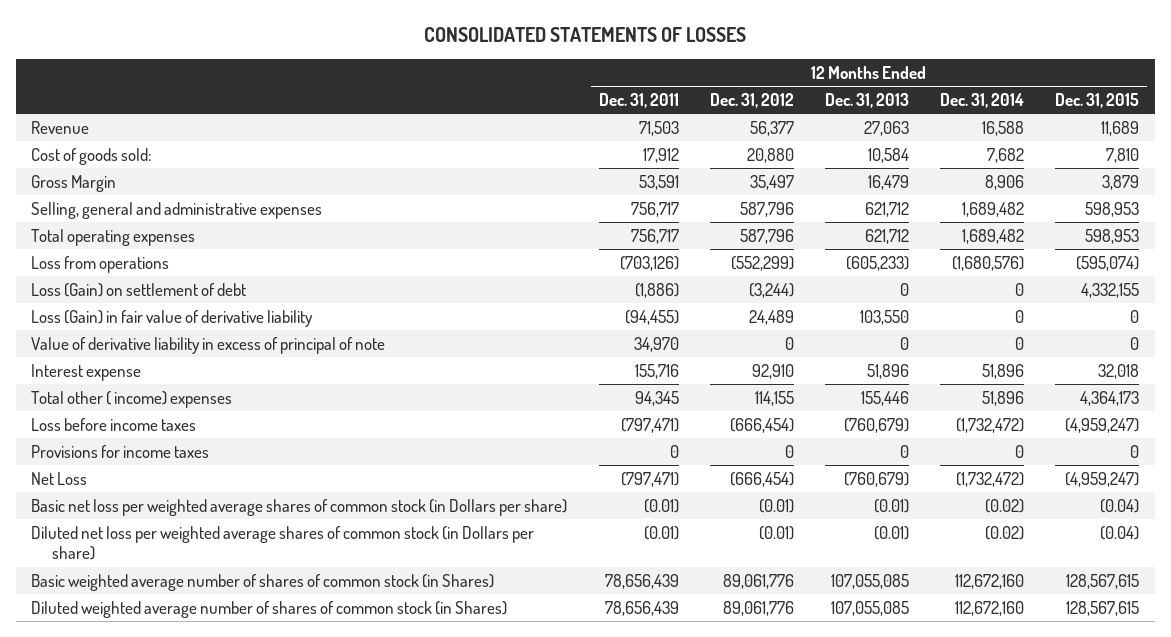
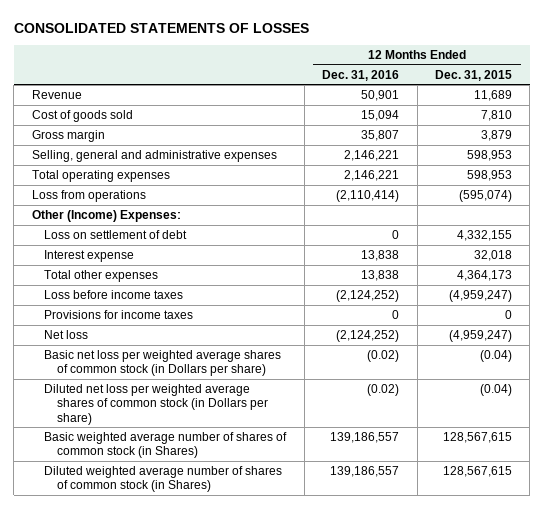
- | 12 Months Ended Dec. 31, 2011 | 12 Months Ended Dec. 31, 2012 | 12 Months Ended Dec. 31, 2013 | 12 Months Ended Dec. 31, 2014 | 12 Months Ended Dec. 31, 2015
+ | 12 Months Ended Dec. 31, 2016 | 12 Months Ended Dec. 31, 2015
- Cost of goods sold: | 17,912 | 20,880 | 10,584 | 7,682 | 7,810
- Gross Margin | 53,591 | 35,497 | 16,479 | 8,906 | 3,879
+ Cost of goods sold | 15,094 | 7,810
+ Gross margin | 35,807 | 3,879
- Loss (Gain) on settlement of debt | (1,886) | (3,244) | 0 | 0 | 4,332,155
- Loss (Gain) in fair value of derivative liability | (94,455) | 24,489 | 103,550 | 0 | 0
- Value of derivative liability in excess of principal of note | 34,970 | 0 | 0 | 0 | 0
+ Other (Income) Expenses:
+ Loss on settlement of debt | 0 | 4,332,155
- Total other ( income) expenses | 94,345 | 114,155 | 155,446 | 51,896 | 4,364,173
+ Total other expenses | 13,838 | 4,364,173
- Net Loss | (797,471) | (666,454) | (760,679) | (1,732,472) | (4,959,247)
+ Net loss | (2,124,252) | (4,959,247)

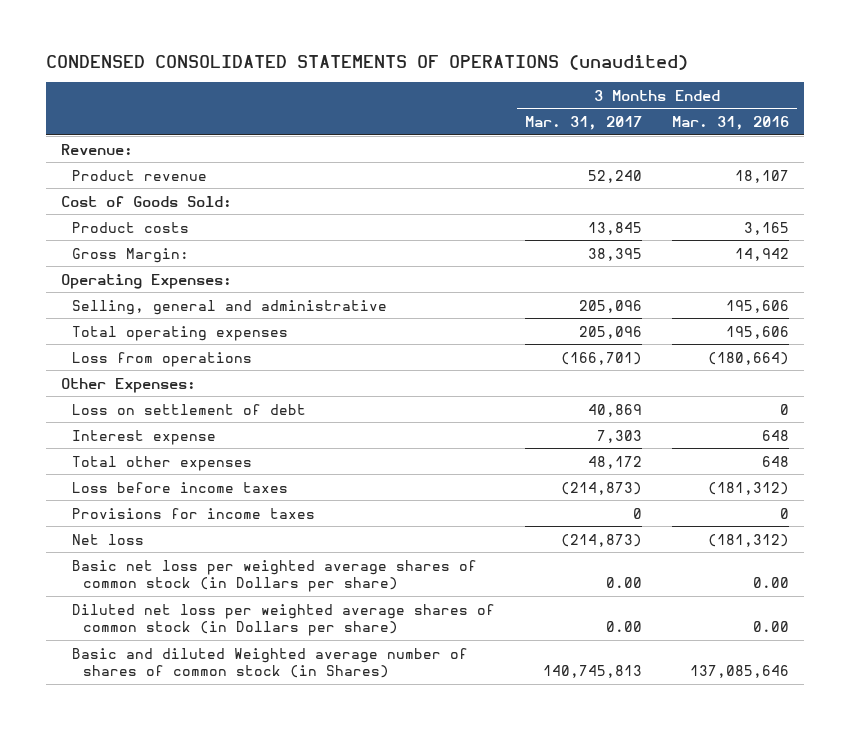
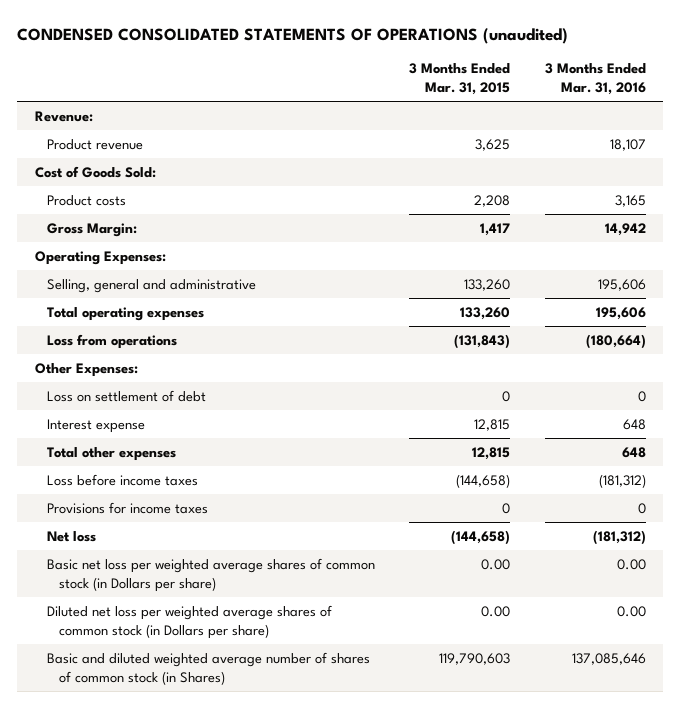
- | 3 Months Ended Mar. 31, 2017 | 3 Months Ended Mar. 31, 2016
+ | 3 Months Ended Mar. 31, 2015 | 3 Months Ended Mar. 31, 2016
- Basic and diluted Weighted average number of shares of common stock (in Shares) | 140,745,813 | 137,085,646
+ Basic and diluted weighted average number of shares of common stock (in Shares) | 119,790,603 | 137,085,646

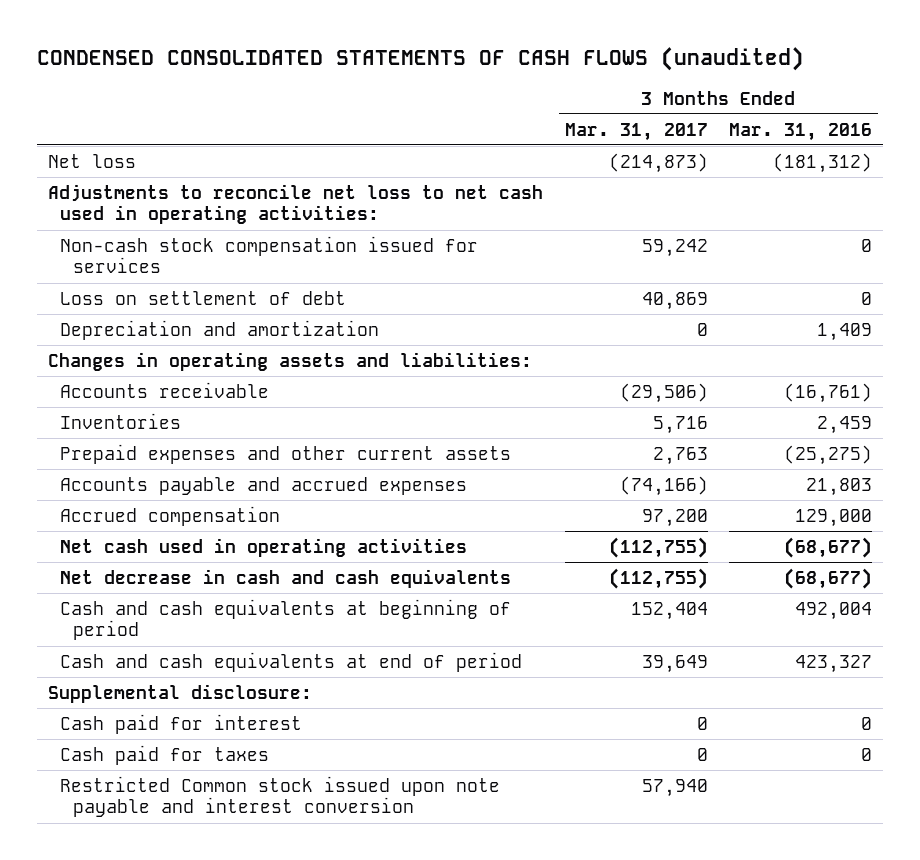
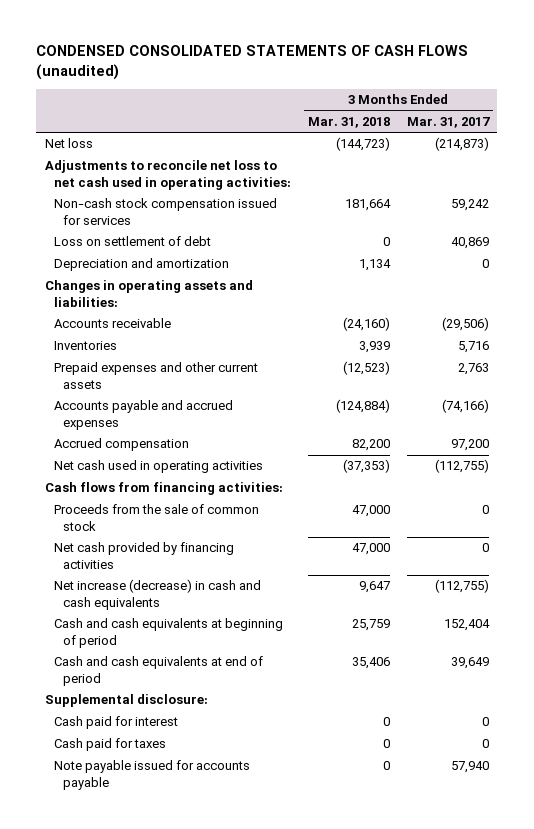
- | 3 Months Ended Mar. 31, 2017 | 3 Months Ended Mar. 31, 2016
+ | 3 Months Ended Mar. 31, 2018 | 3 Months Ended Mar. 31, 2017
- Net decrease in cash and cash equivalents | (112,755) | (68,677)
+ Cash flows from financing activities:
+ Proceeds from the sale of common stock | 47,000 | 0
+ Net cash provided by financing activities | 47,000 | 0
+ Net increase (decrease) in cash and cash equivalents | 9,647 | (112,755)
- Restricted Common stock issued upon note payable and interest conversion | 57,940 |
+ Note payable issued for accounts payable | 0 | 57,940

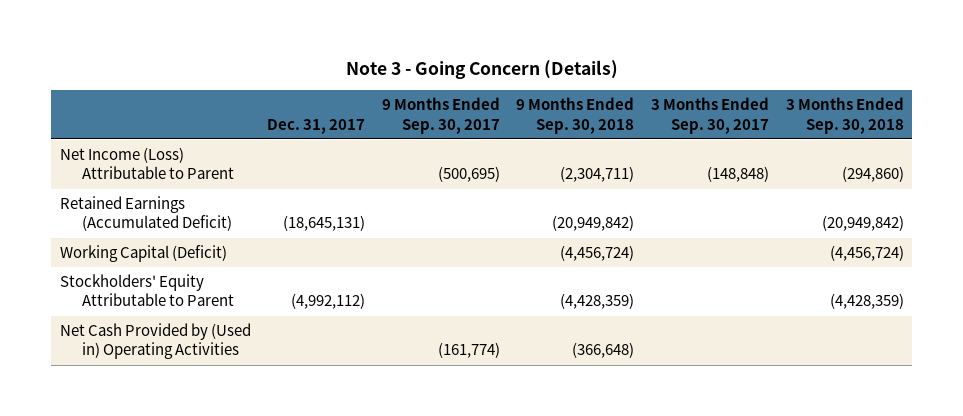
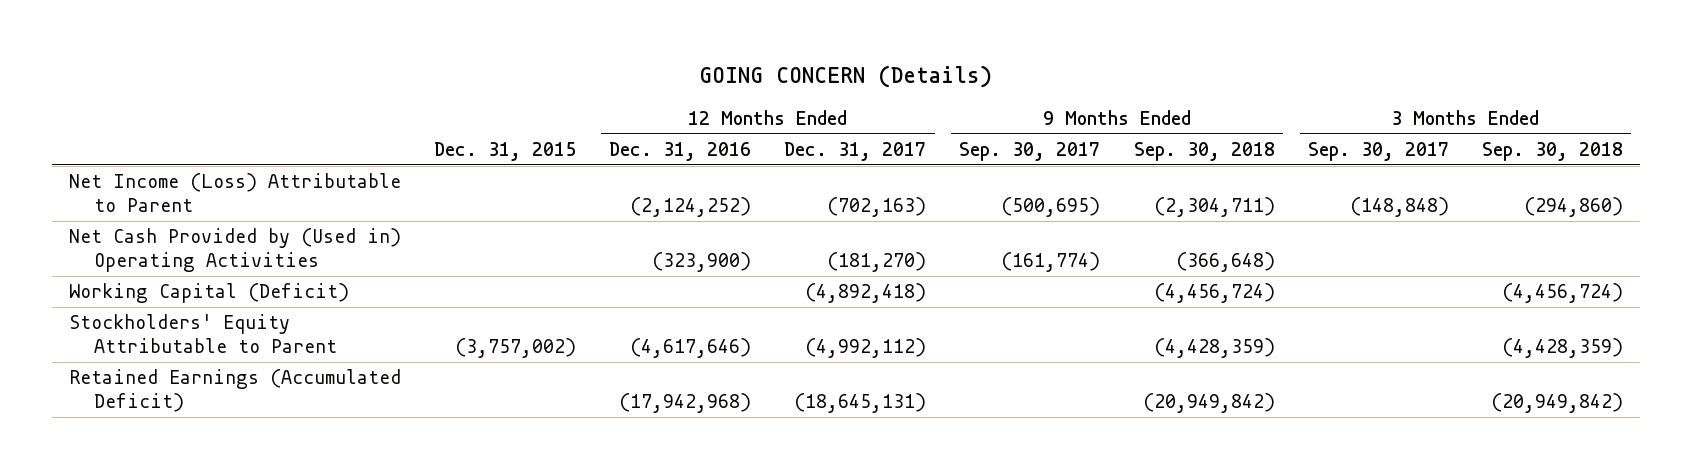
- Note 3 - Going Concern (Details)
+ GOING CONCERN (Details)
- | Dec. 31, 2017 | 9 Months Ended Sep. 30, 2017 | 9 Months Ended Sep. 30, 2018 | 3 Months Ended Sep. 30, 2017 | 3 Months Ended Sep. 30, 2018
+ | Dec. 31, 2015 | 12 Months Ended Dec. 31, 2016 | 12 Months Ended Dec. 31, 2017 | 9 Months Ended Sep. 30, 2017 | 9 Months Ended Sep. 30, 2018 | 3 Months Ended Sep. 30, 2017 | 3 Months Ended Sep. 30, 2018
moved up: Net Cash Provided by (Used in) Operating Activities | | (323,900) | (181,270) | (161,774) | (366,648) | |
moved down: Retained Earnings (Accumulated Deficit) | | (17,942,968) | (18,645,131) | | (20,949,842) | | (20,949,842)

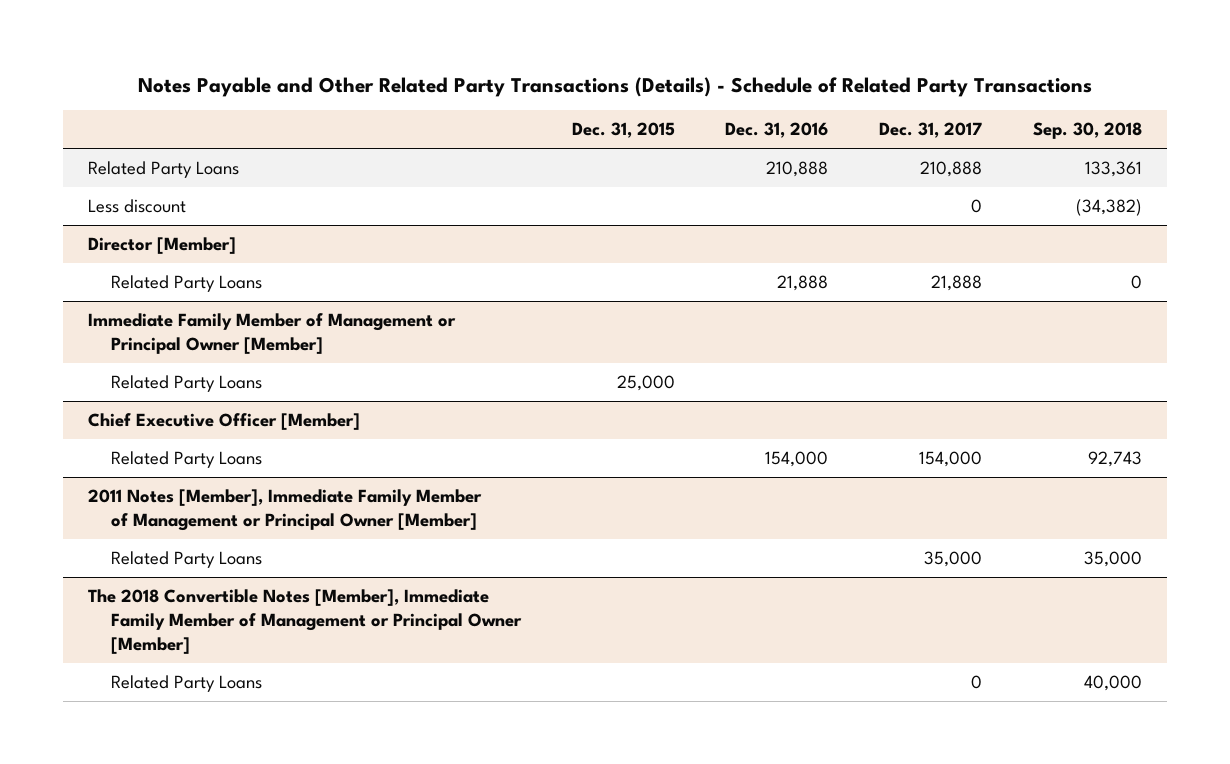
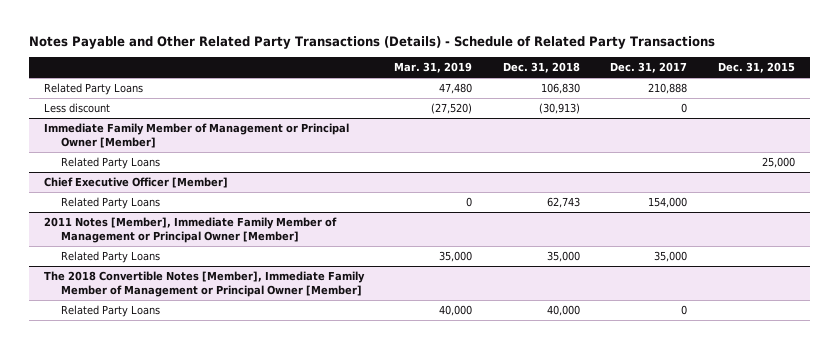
- | Dec. 31, 2015 | Dec. 31, 2016 | Dec. 31, 2017 | Sep. 30, 2018
+ | Mar. 31, 2019 | Dec. 31, 2018 | Dec. 31, 2017 | Dec. 31, 2015
- Director [Member]
- Related Party Loans | | 21,888 | 21,888 | 0

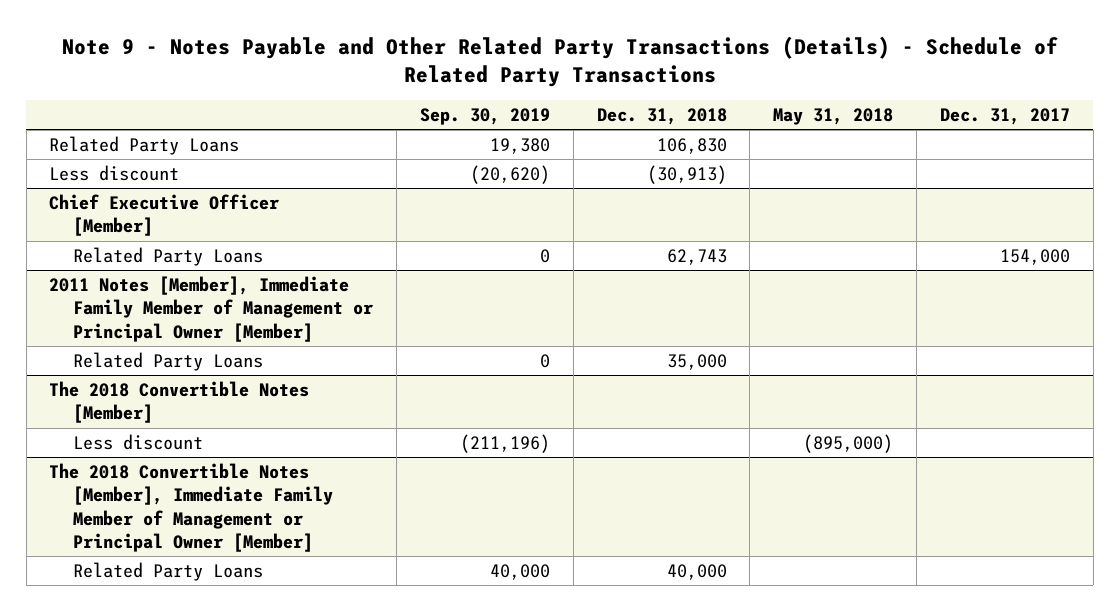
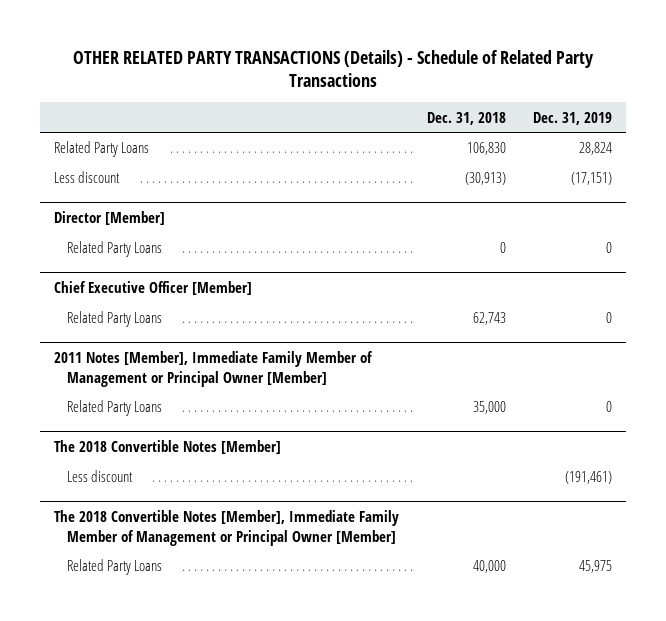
- Note 9 - Notes Payable and Other Related Party Transactions (Details) - Schedule of Related Party Transactions
+ OTHER RELATED PARTY TRANSACTIONS (Details) - Schedule of Related Party Transactions
- | Sep. 30, 2019 | Dec. 31, 2018 | May 31, 2018 | Dec. 31, 2017
+ | Dec. 31, 2018 | Dec. 31, 2019
+ Director [Member]
+ Related Party Loans | 0 | 0

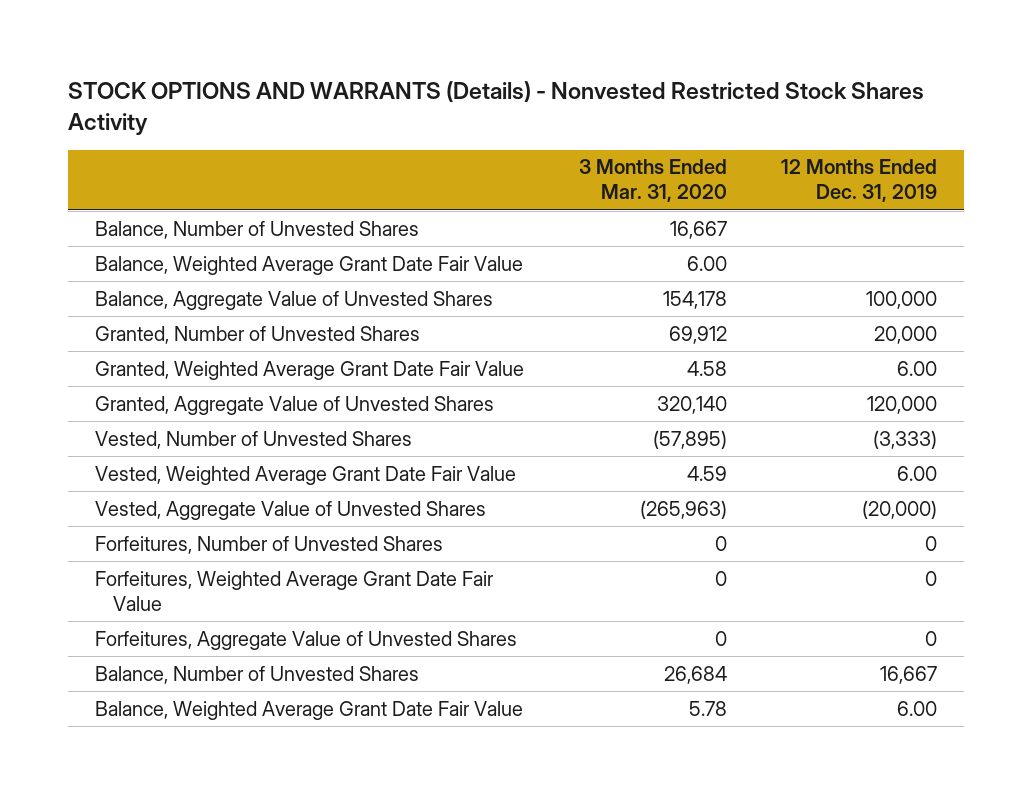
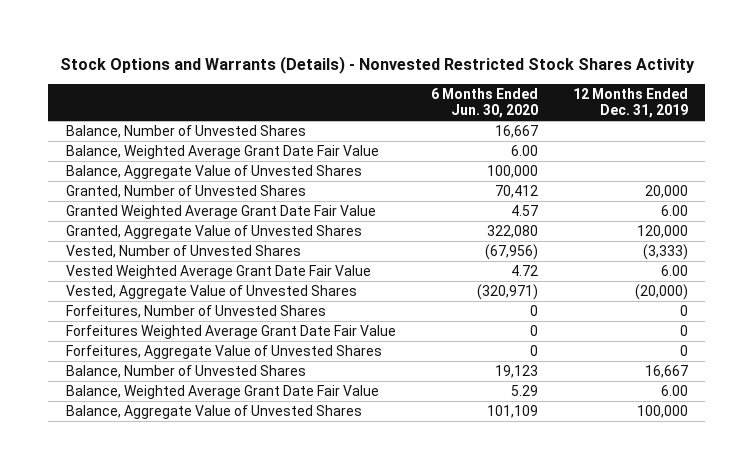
- STOCK OPTIONS AND WARRANTS (Details) - Nonvested Restricted Stock Shares Activity
+ Stock Options and Warrants (Details) - Nonvested Restricted Stock Shares Activity
- | 3 Months Ended Mar. 31, 2020 | 12 Months Ended Dec. 31, 2019
+ | 6 Months Ended Jun. 30, 2020 | 12 Months Ended Dec. 31, 2019
+ Balance, Aggregate Value of Unvested Shares | 100,000 |
- Granted, Weighted Average Grant Date Fair Value | 4.58 | 6.00
+ Granted Weighted Average Grant Date Fair Value | 4.57 | 6.00
- Vested, Weighted Average Grant Date Fair Value | 4.59 | 6.00
+ Vested Weighted Average Grant Date Fair Value | 4.72 | 6.00
- Forfeitures, Weighted Average Grant Date Fair Value | 0 | 0
+ Forfeitures Weighted Average Grant Date Fair Value | 0 | 0
moved down: Balance, Aggregate Value of Unvested Shares | 101,109 | 100,000

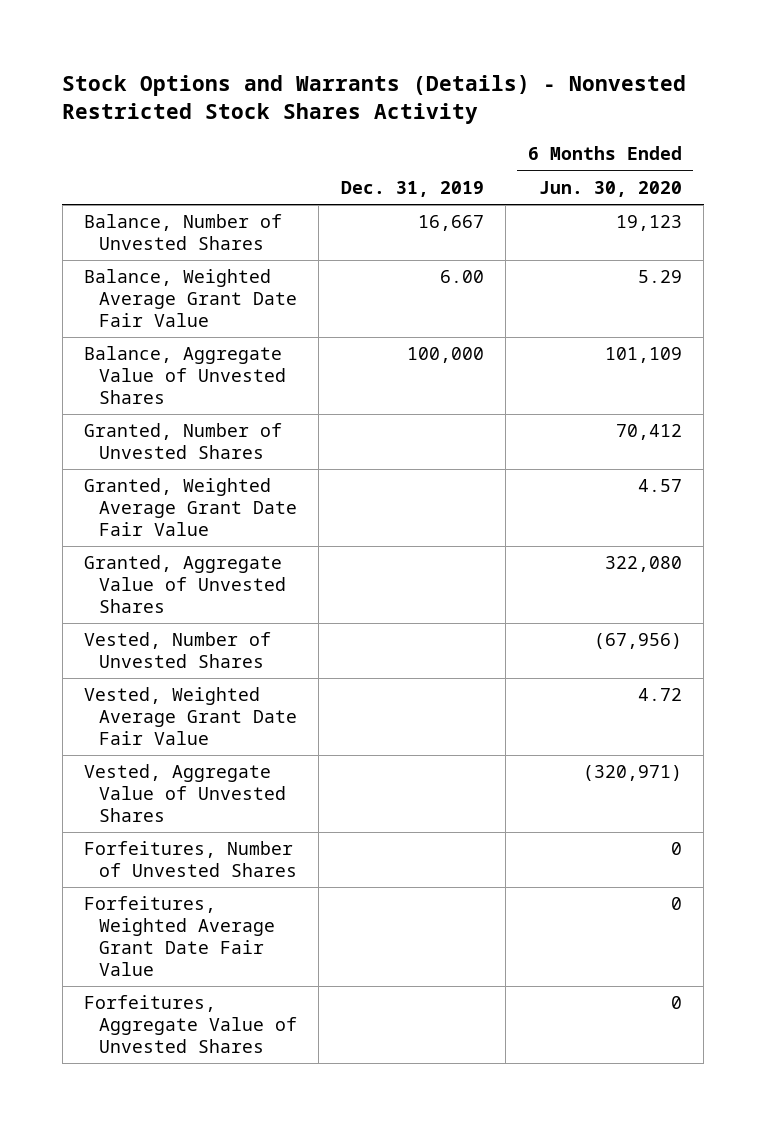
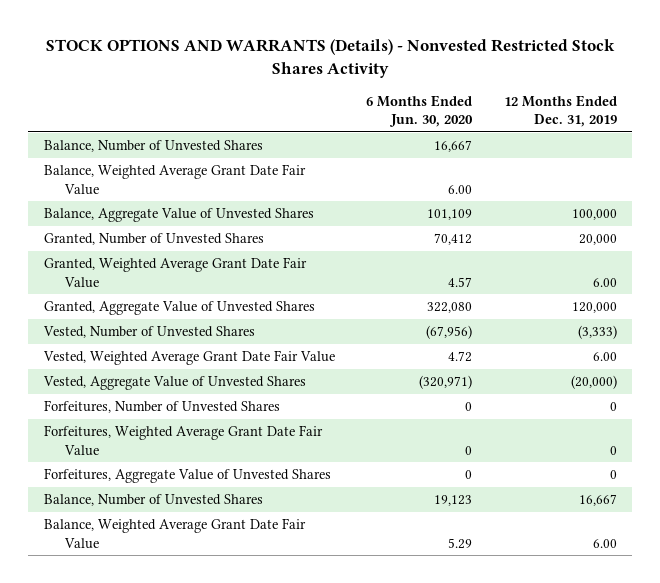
- Stock Options and Warrants (Details) - Nonvested Restricted Stock Shares Activity
+ STOCK OPTIONS AND WARRANTS (Details) - Nonvested Restricted Stock Shares Activity
- | Dec. 31, 2019 | 6 Months Ended Jun. 30, 2020
+ | 6 Months Ended Jun. 30, 2020 | 12 Months Ended Dec. 31, 2019
+ Balance, Number of Unvested Shares | 16,667 |
+ Balance, Weighted Average Grant Date Fair Value | 6.00 |
moved down: Balance, Number of Unvested Shares | 19,123 | 16,667
moved down: Balance, Weighted Average Grant Date Fair Value | 5.29 | 6.00

